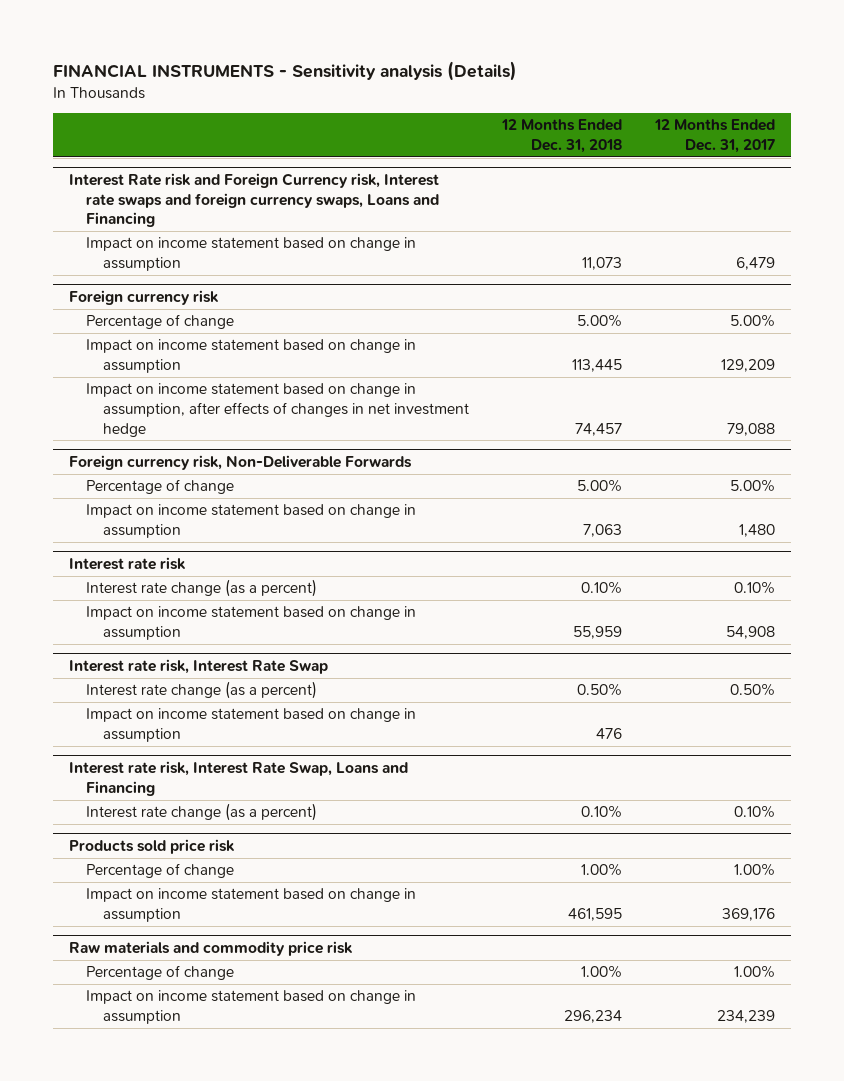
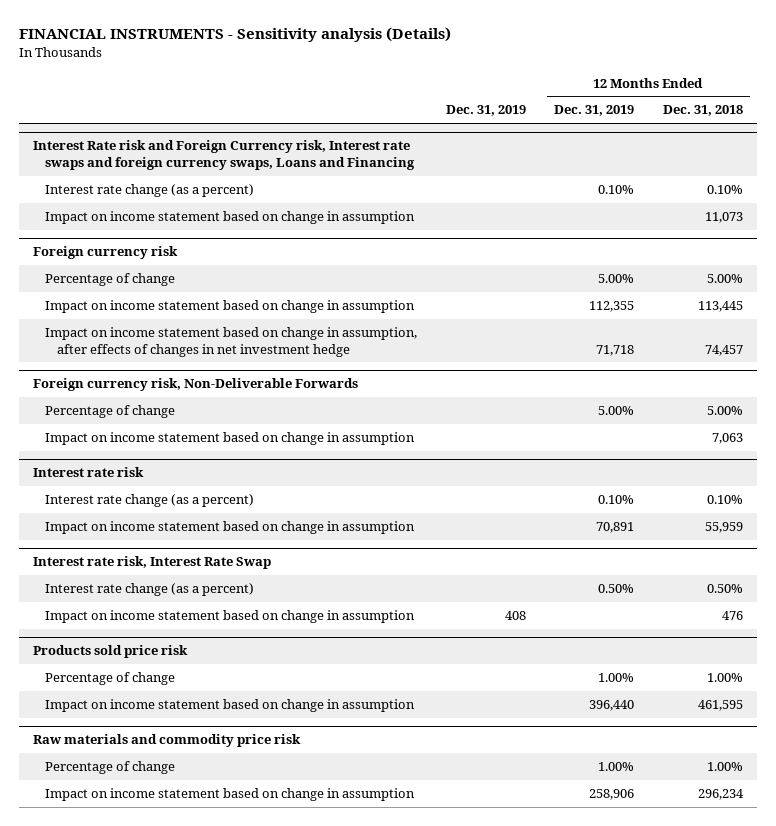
- | 12 Months Ended Dec. 31, 2018 | 12 Months Ended Dec. 31, 2017
+ | Dec. 31, 2019 | 12 Months Ended Dec. 31, 2019 | 12 Months Ended Dec. 31, 2018
@ Interest Rate risk and Foreign Currency risk, Interest rate swaps and foreign currency swaps, Loans and Financing
+ Interest rate change (as a percent) | | 0.10% | 0.10%
- Interest rate risk, Interest Rate Swap, Loans and Financing
- Interest rate change (as a percent) | 0.10% | 0.10%

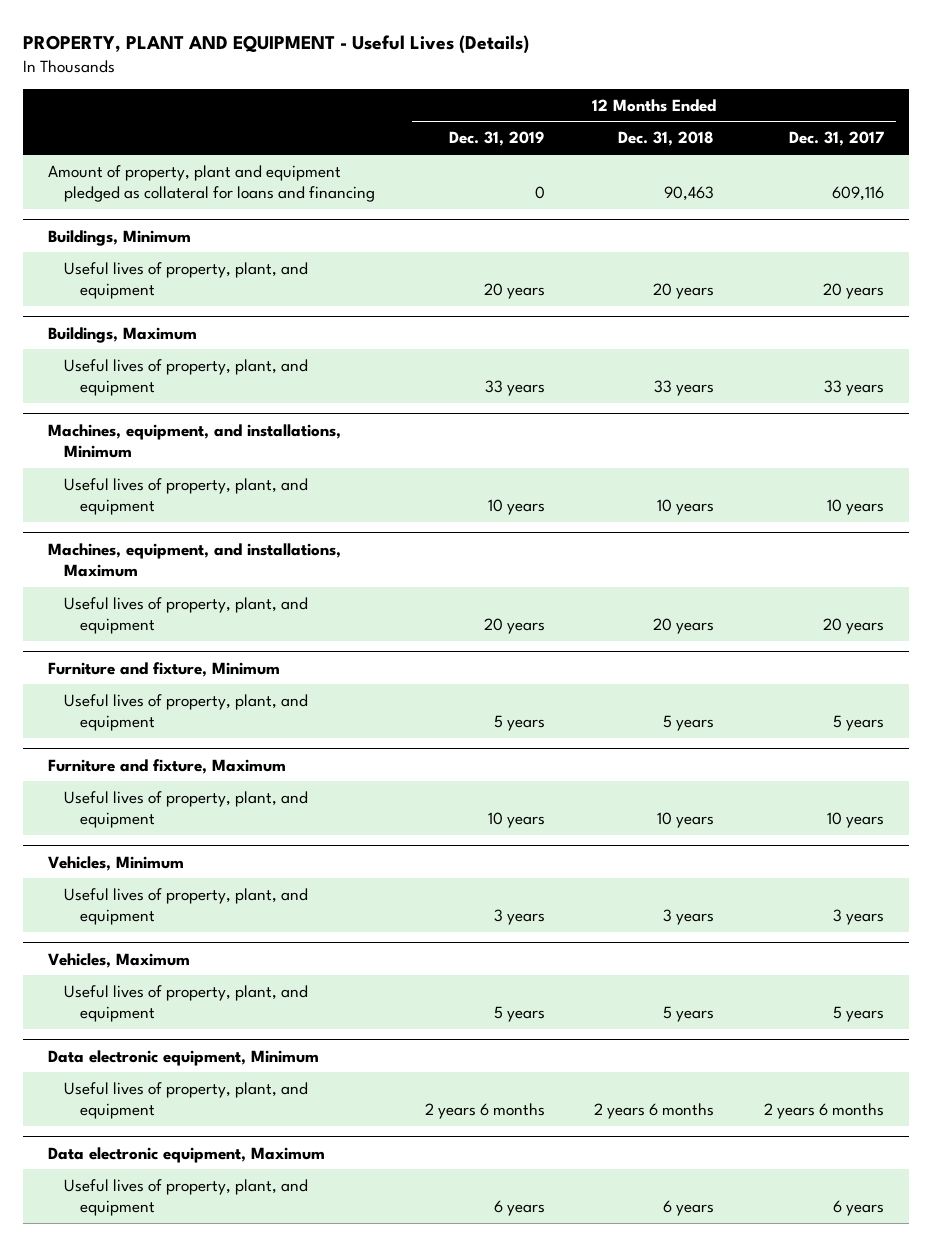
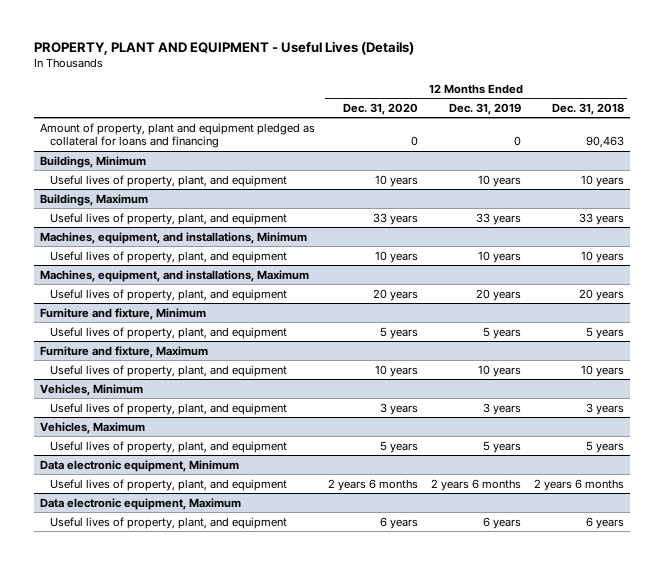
- | 12 Months Ended Dec. 31, 2019 | 12 Months Ended Dec. 31, 2018 | 12 Months Ended Dec. 31, 2017
+ | 12 Months Ended Dec. 31, 2020 | 12 Months Ended Dec. 31, 2019 | 12 Months Ended Dec. 31, 2018
@ Buildings, Minimum
- Useful lives of property, plant, and equipment | 20 years | 20 years | 20 years
+ Useful lives of property, plant, and equipment | 10 years | 10 years | 10 years

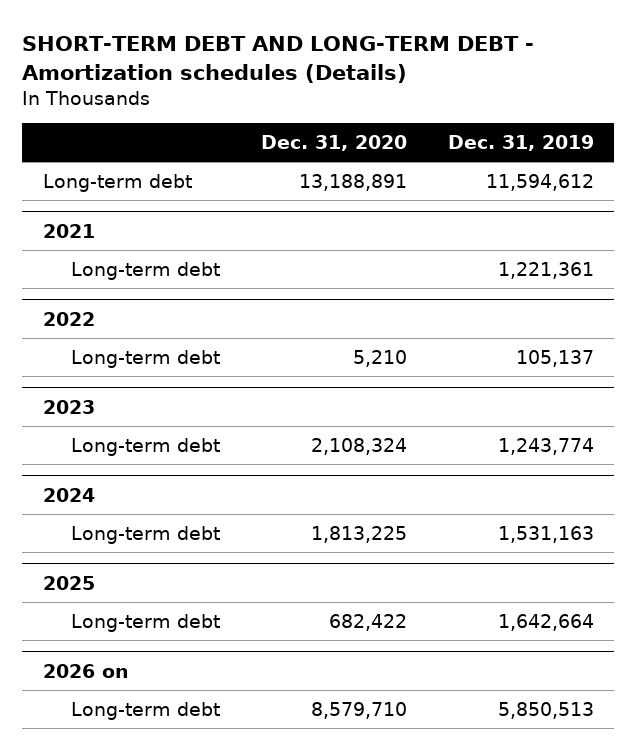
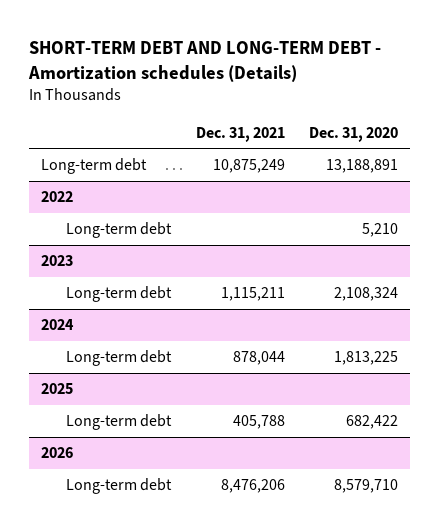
- | Dec. 31, 2020 | Dec. 31, 2019
+ | Dec. 31, 2021 | Dec. 31, 2020
- 2021
- Long-term debt | | 1,221,361
- 2026 on
+ 2026

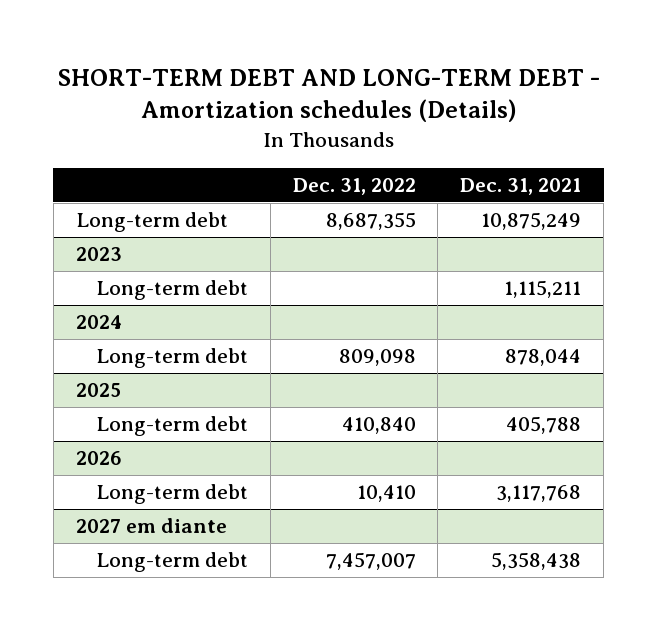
- | Dec. 31, 2021 | Dec. 31, 2020
+ | Dec. 31, 2022 | Dec. 31, 2021
- 2022
- Long-term debt | | 5,210
@ 2026
- Long-term debt | 8,476,206 | 8,579,710
+ Long-term debt | 10,410 | 3,117,768
+ 2027 em diante
+ Long-term debt | 7,457,007 | 5,358,438

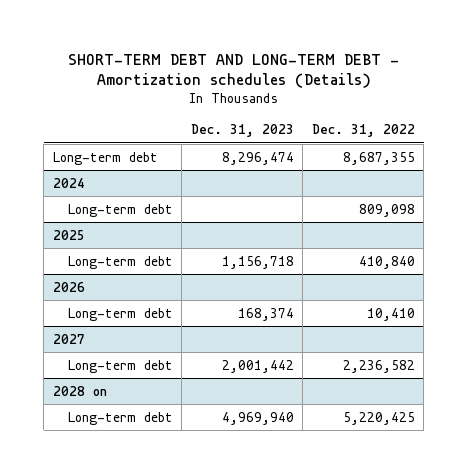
- | Dec. 31, 2022 | Dec. 31, 2021
+ | Dec. 31, 2023 | Dec. 31, 2022
- 2023
- Long-term debt | | 1,115,211
- 2027 em diante
- Long-term debt | 7,457,007 | 5,358,438
+ 2027
+ Long-term debt | 2,001,442 | 2,236,582
+ 2028 on
+ Long-term debt | 4,969,940 | 5,220,425

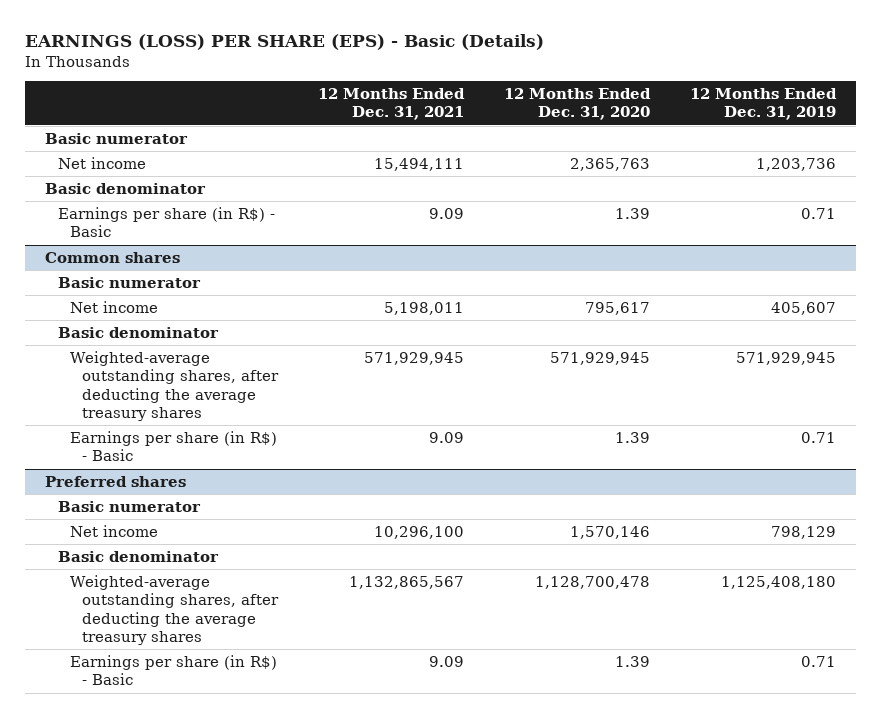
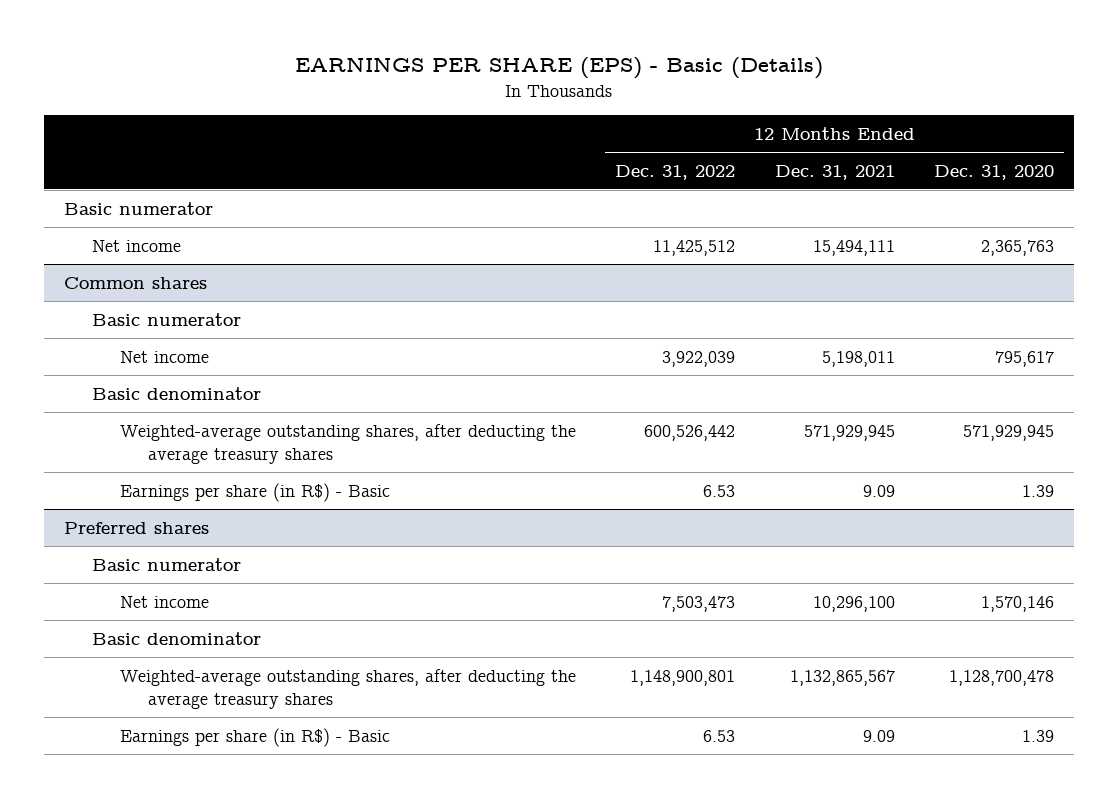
- EARNINGS (LOSS) PER SHARE (EPS) - Basic (Details)
+ EARNINGS PER SHARE (EPS) - Basic (Details)
- | 12 Months Ended Dec. 31, 2021 | 12 Months Ended Dec. 31, 2020 | 12 Months Ended Dec. 31, 2019
+ | 12 Months Ended Dec. 31, 2022 | 12 Months Ended Dec. 31, 2021 | 12 Months Ended Dec. 31, 2020
- Basic denominator
- Earnings per share (in R$) - Basic | 9.09 | 1.39 | 0.71

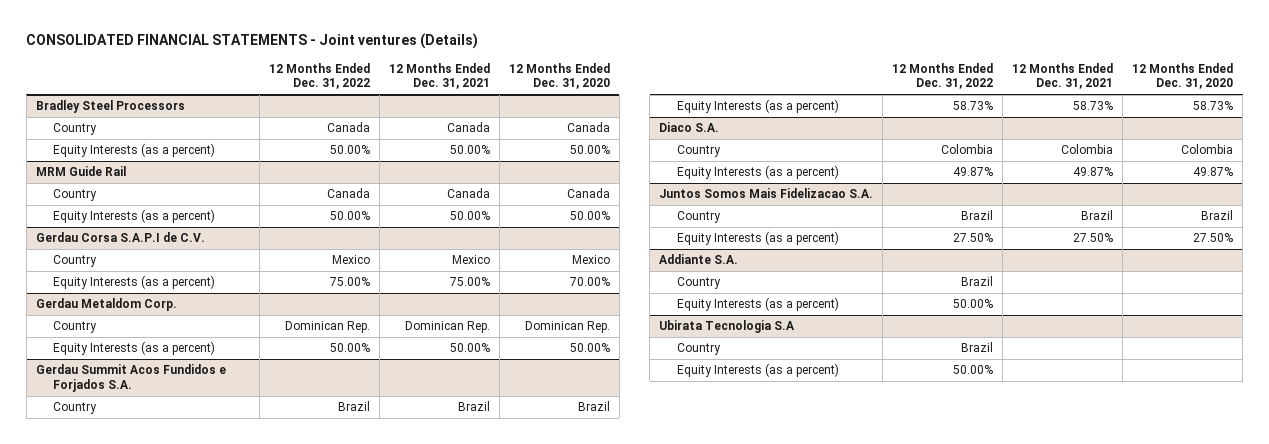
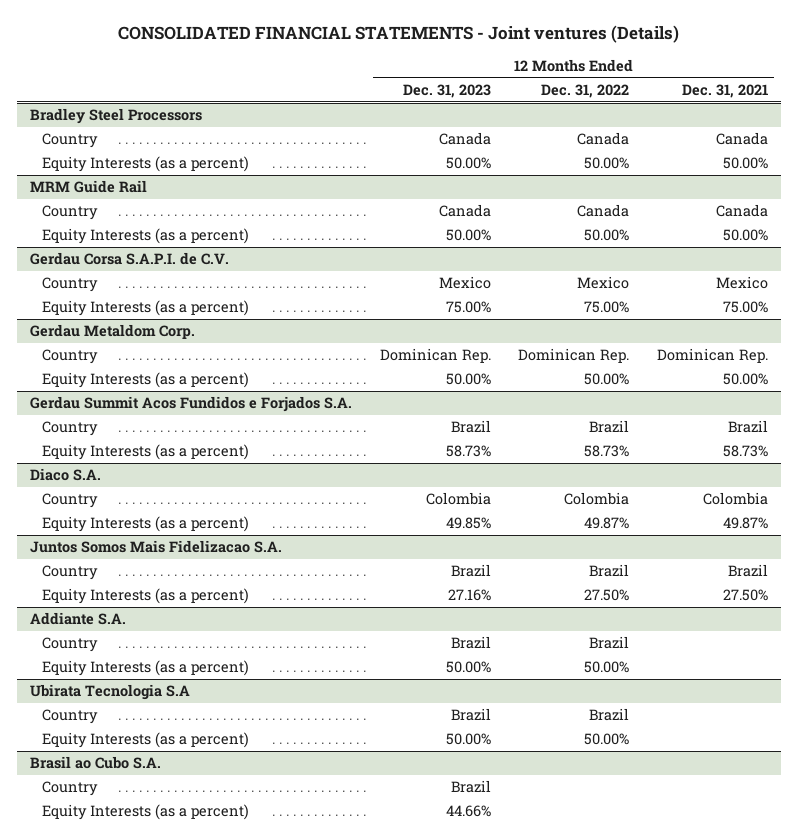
- | 12 Months Ended Dec. 31, 2022 | 12 Months Ended Dec. 31, 2021 | 12 Months Ended Dec. 31, 2020
+ | 12 Months Ended Dec. 31, 2023 | 12 Months Ended Dec. 31, 2022 | 12 Months Ended Dec. 31, 2021
- Gerdau Corsa S.A.P.I de C.V.
+ Gerdau Corsa S.A.P.I. de C.V.
+ Brasil ao Cubo S.A.
+ Country | Brazil | |
+ Equity Interests (as a percent) | 44.66% | |

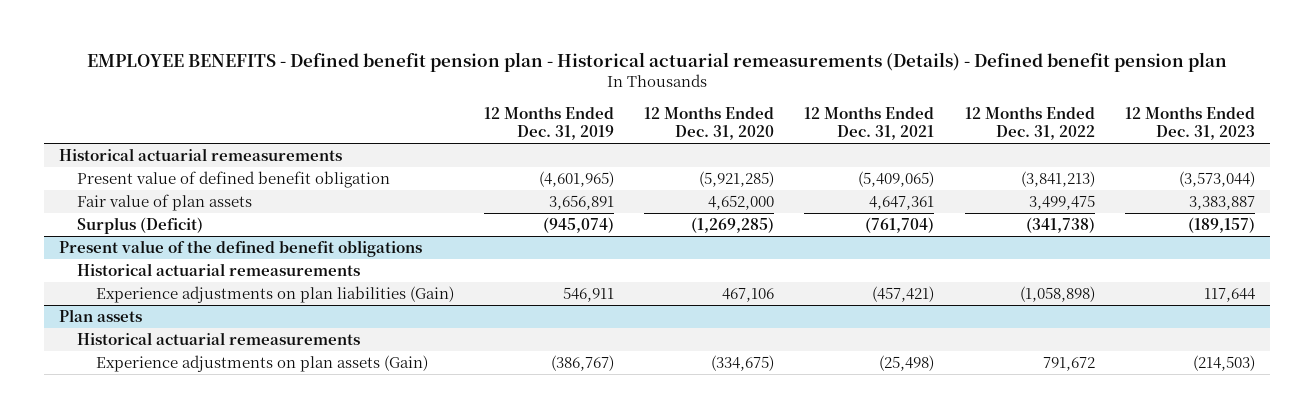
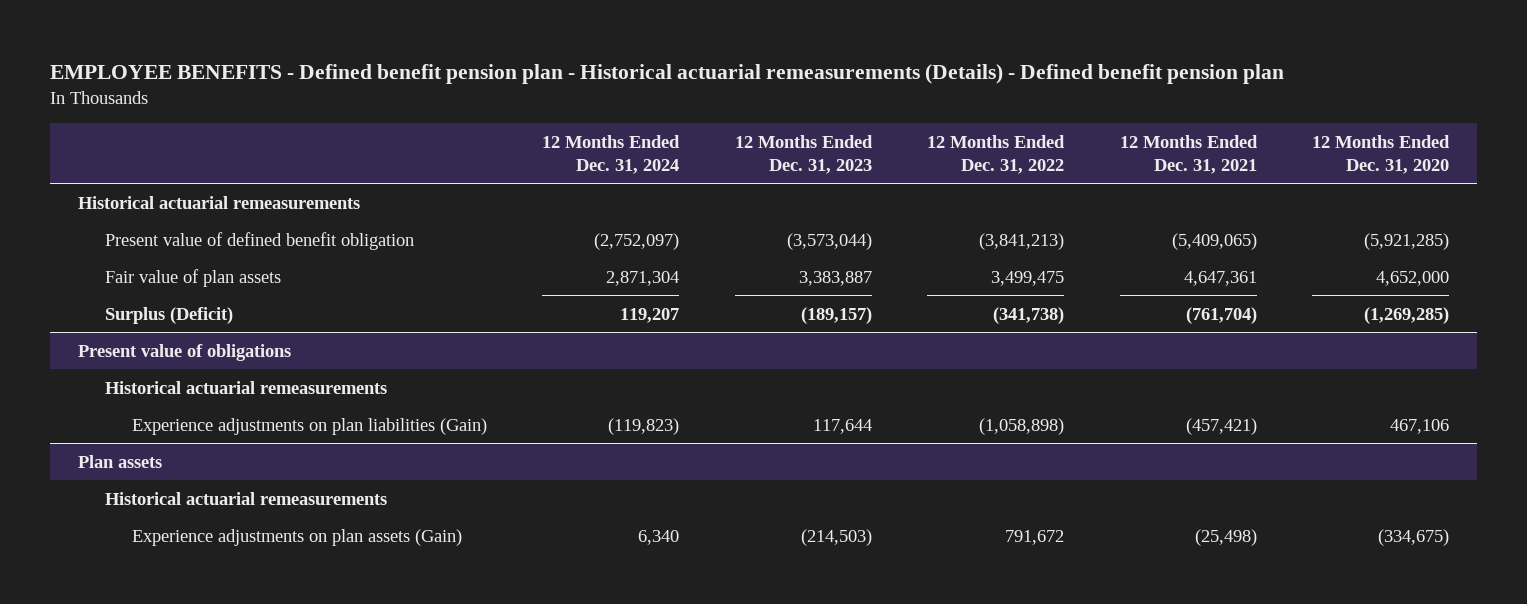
- | 12 Months Ended Dec. 31, 2019 | 12 Months Ended Dec. 31, 2020 | 12 Months Ended Dec. 31, 2021 | 12 Months Ended Dec. 31, 2022 | 12 Months Ended Dec. 31, 2023
+ | 12 Months Ended Dec. 31, 2024 | 12 Months Ended Dec. 31, 2023 | 12 Months Ended Dec. 31, 2022 | 12 Months Ended Dec. 31, 2021 | 12 Months Ended Dec. 31, 2020
- Present value of the defined benefit obligations
+ Present value of obligations

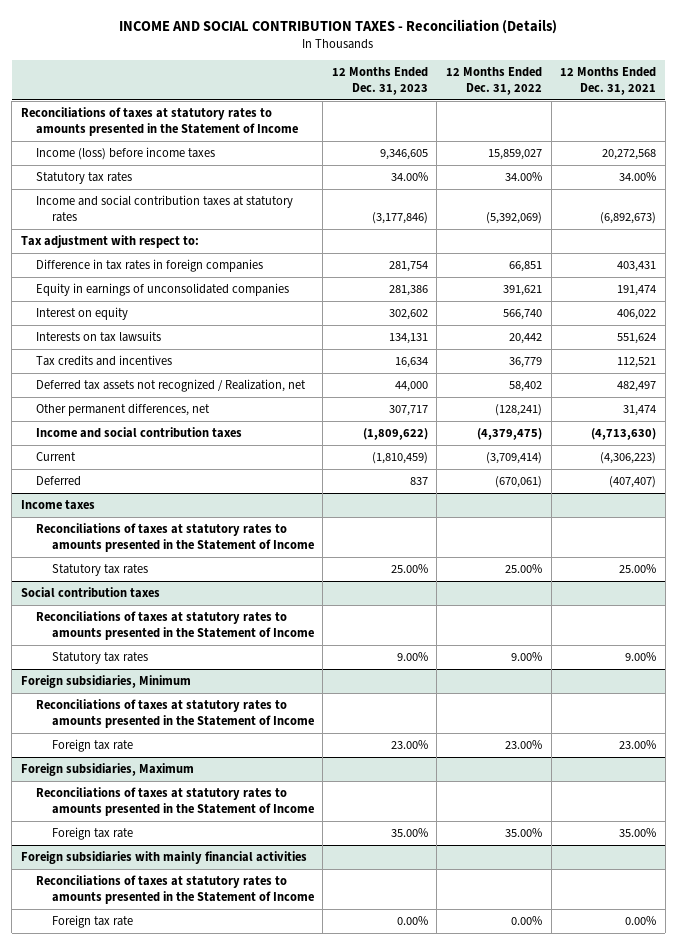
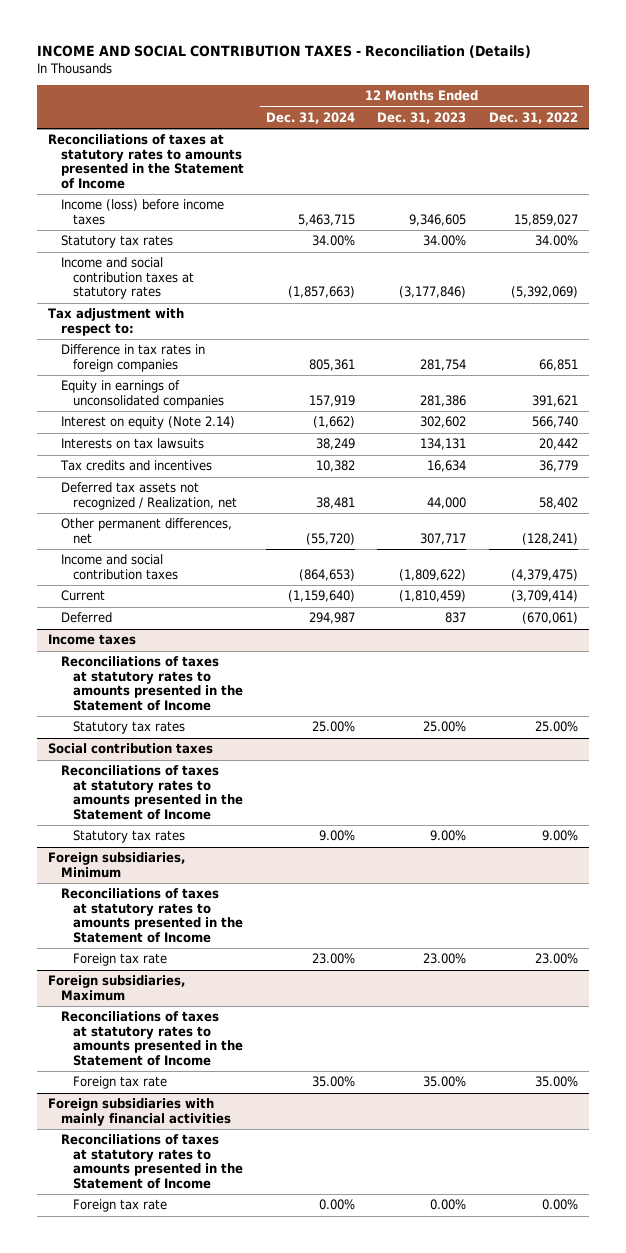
- | 12 Months Ended Dec. 31, 2023 | 12 Months Ended Dec. 31, 2022 | 12 Months Ended Dec. 31, 2021
+ | 12 Months Ended Dec. 31, 2024 | 12 Months Ended Dec. 31, 2023 | 12 Months Ended Dec. 31, 2022
- Interest on equity | 302,602 | 566,740 | 406,022
+ Interest on equity (Note 2.14) | (1,662) | 302,602 | 566,740

